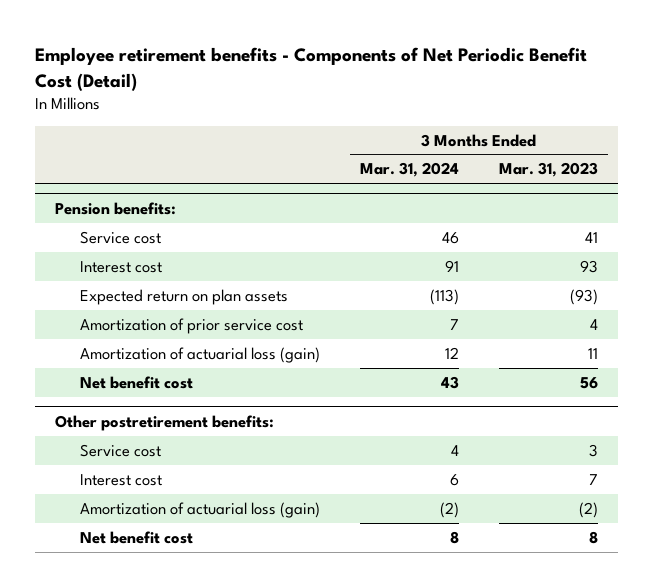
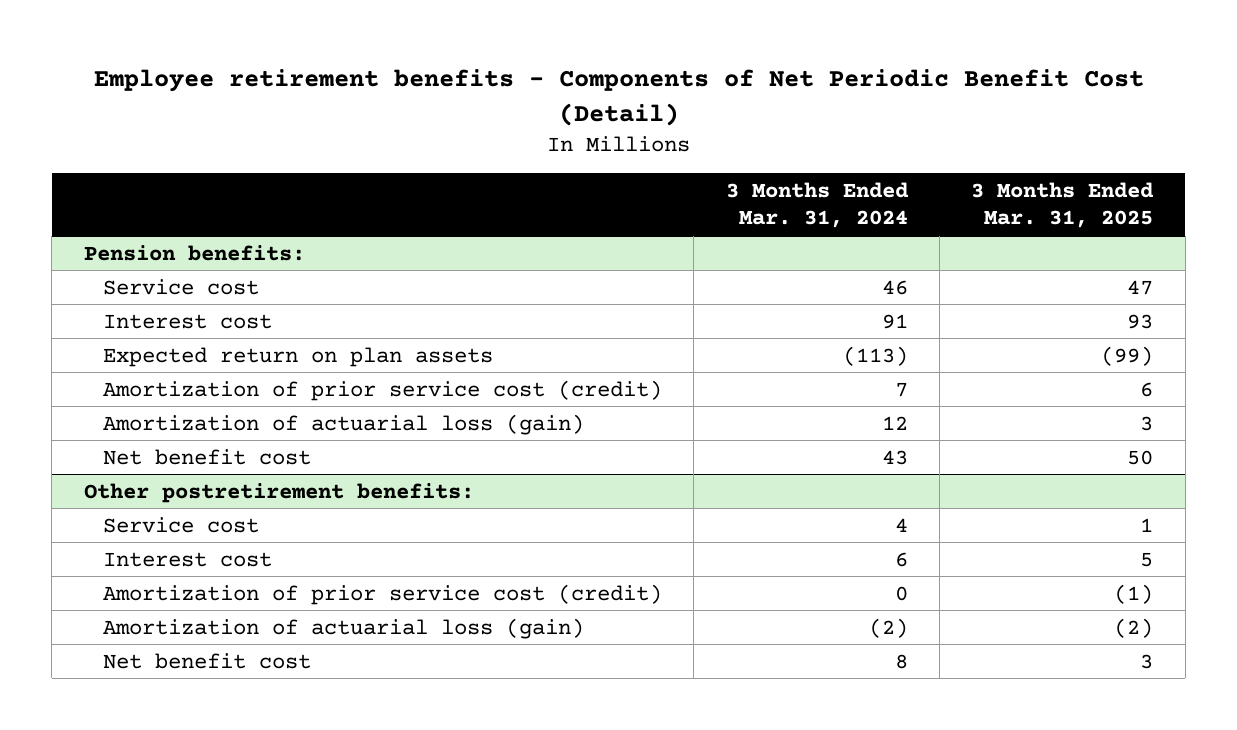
- | 3 Months Ended Mar. 31, 2024 | 3 Months Ended Mar. 31, 2023
+ | 3 Months Ended Mar. 31, 2024 | 3 Months Ended Mar. 31, 2025
@ Pension benefits:
- Amortization of prior service cost | 7 | 4
+ Amortization of prior service cost (credit) | 7 | 6
@ Other postretirement benefits:
+ Amortization of prior service cost (credit) | 0 | (1)

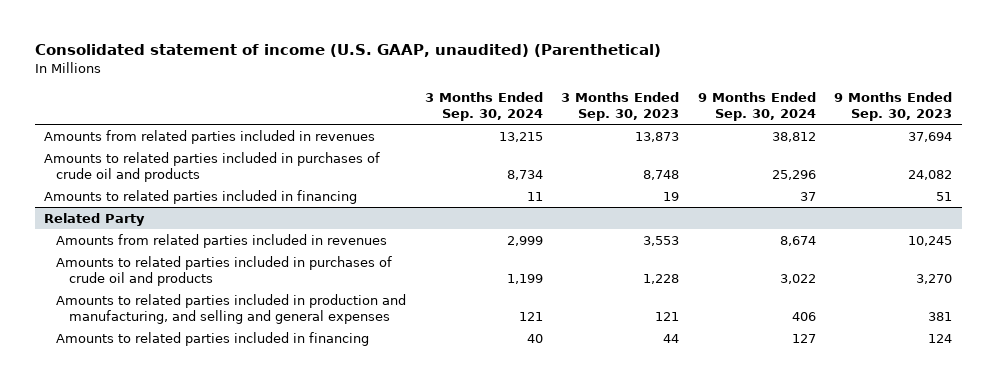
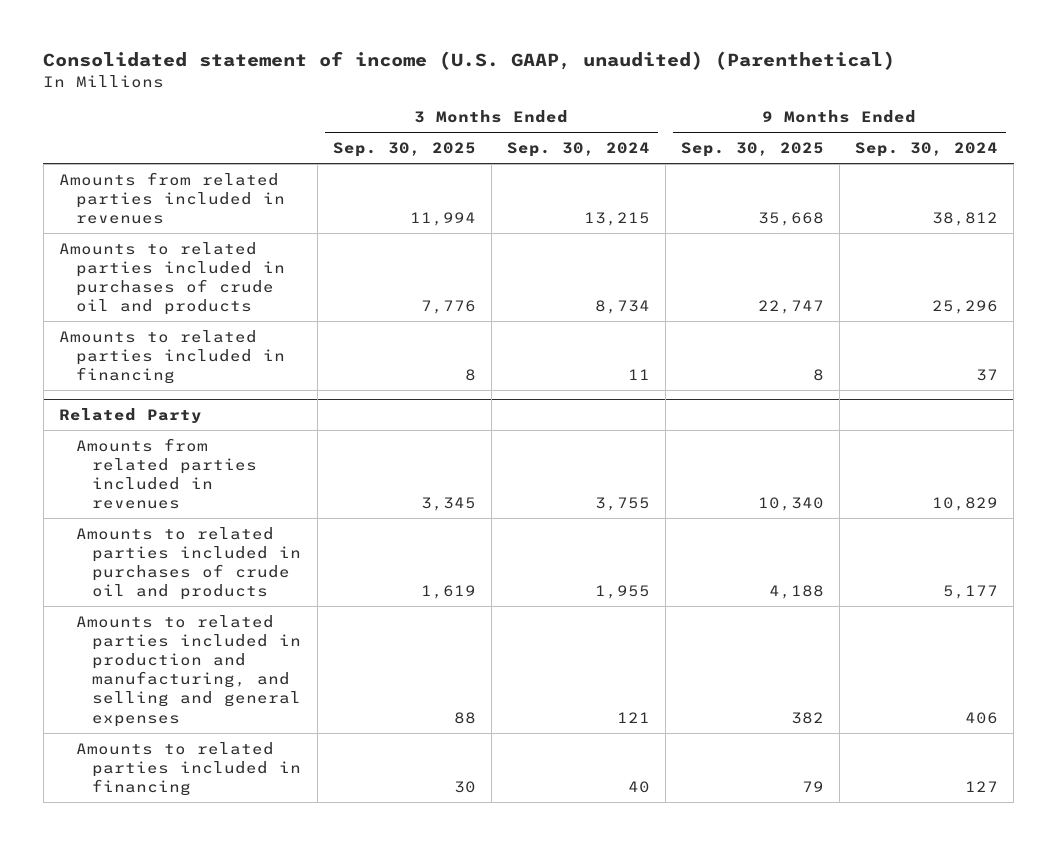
- | 3 Months Ended Sep. 30, 2024 | 3 Months Ended Sep. 30, 2023 | 9 Months Ended Sep. 30, 2024 | 9 Months Ended Sep. 30, 2023
+ | 3 Months Ended Sep. 30, 2025 | 3 Months Ended Sep. 30, 2024 | 9 Months Ended Sep. 30, 2025 | 9 Months Ended Sep. 30, 2024
@ Related Party
- Amounts from related parties included in revenues | 2,999 | 3,553 | 8,674 | 10,245
- Amounts to related parties included in purchases of crude oil and products | 1,199 | 1,228 | 3,022 | 3,270
+ Amounts from related parties included in revenues | 3,345 | 3,755 | 10,340 | 10,829
+ Amounts to related parties included in purchases of crude oil and products | 1,619 | 1,955 | 4,188 | 5,177

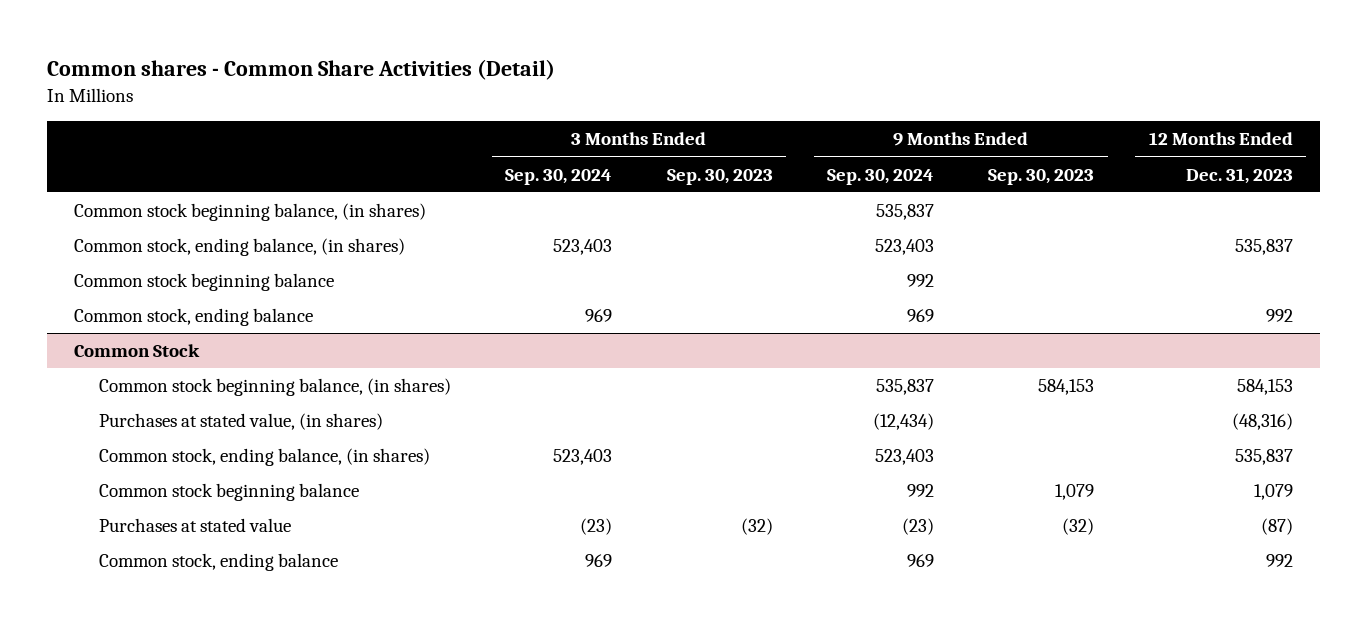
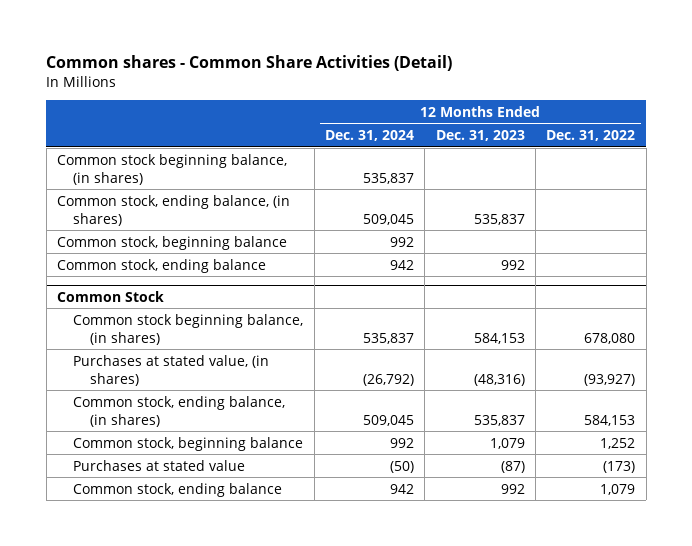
- | 3 Months Ended Sep. 30, 2024 | 3 Months Ended Sep. 30, 2023 | 9 Months Ended Sep. 30, 2024 | 9 Months Ended Sep. 30, 2023 | 12 Months Ended Dec. 31, 2023
+ | 12 Months Ended Dec. 31, 2024 | 12 Months Ended Dec. 31, 2023 | 12 Months Ended Dec. 31, 2022
- Common stock beginning balance | | | 992 | |
+ Common stock, beginning balance | 992 | |
@ Common Stock
- Common stock beginning balance | | | 992 | 1,079 | 1,079
+ Common stock, beginning balance | 992 | 1,079 | 1,252

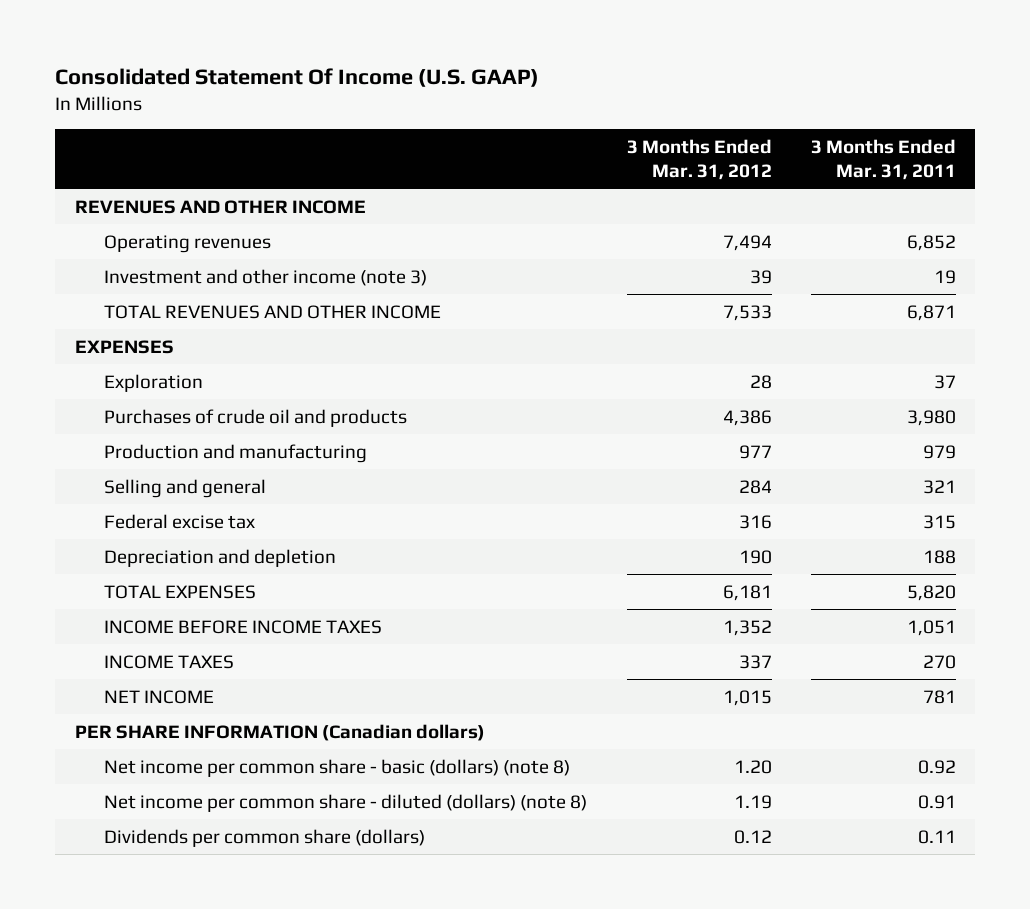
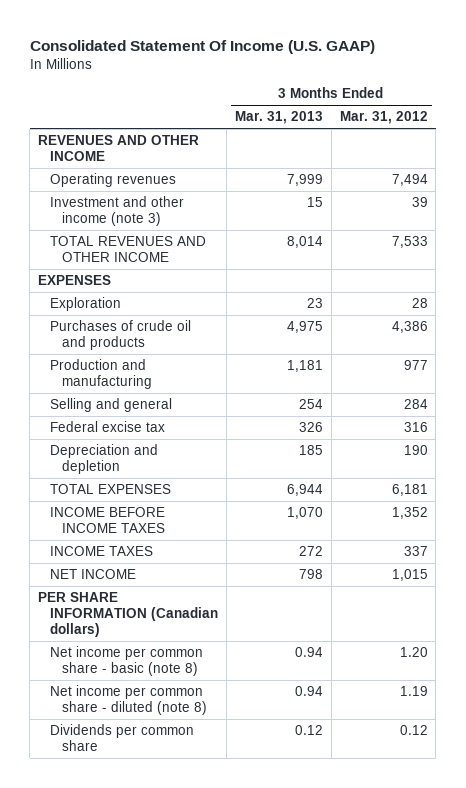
- | 3 Months Ended Mar. 31, 2012 | 3 Months Ended Mar. 31, 2011
+ | 3 Months Ended Mar. 31, 2013 | 3 Months Ended Mar. 31, 2012
- Net income per common share - basic (dollars) (note 8) | 1.20 | 0.92
- Net income per common share - diluted (dollars) (note 8) | 1.19 | 0.91
- Dividends per common share (dollars) | 0.12 | 0.11
+ Net income per common share - basic (note 8) | 0.94 | 1.20
+ Net income per common share - diluted (note 8) | 0.94 | 1.19
+ Dividends per common share | 0.12 | 0.12

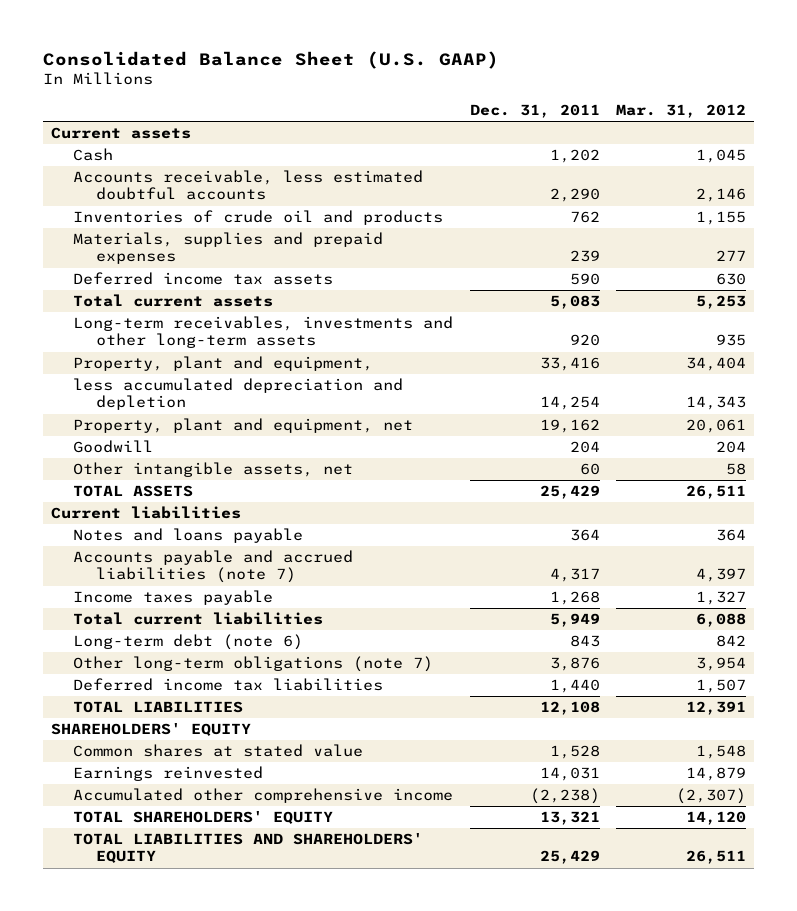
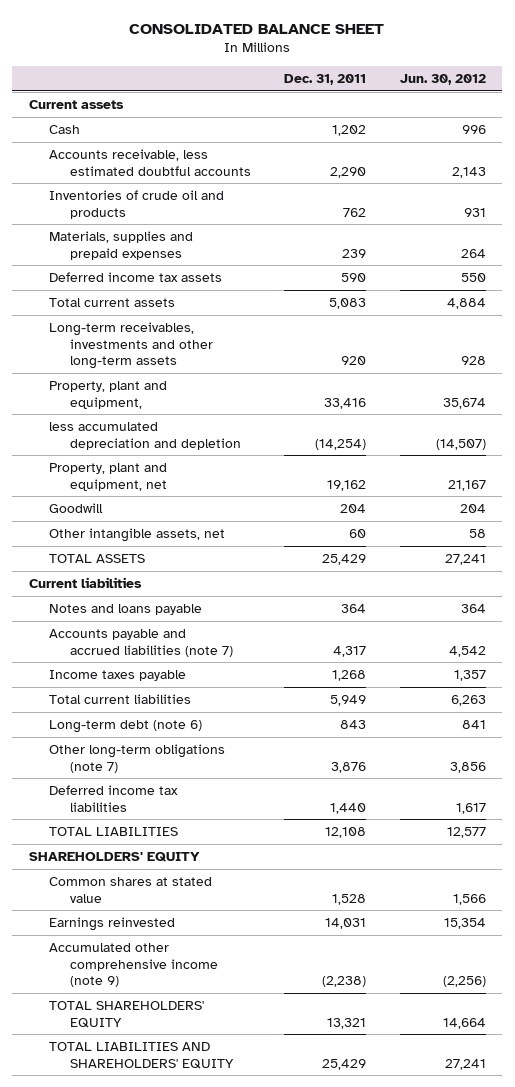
- Consolidated Balance Sheet (U.S. GAAP)
+ CONSOLIDATED BALANCE SHEET
- | Dec. 31, 2011 | Mar. 31, 2012
+ | Dec. 31, 2011 | Jun. 30, 2012
- less accumulated depreciation and depletion | 14,254 | 14,343
+ less accumulated depreciation and depletion | (14,254) | (14,507)
- Accumulated other comprehensive income | (2,238) | (2,307)
+ Accumulated other comprehensive income (note 9) | (2,238) | (2,256)

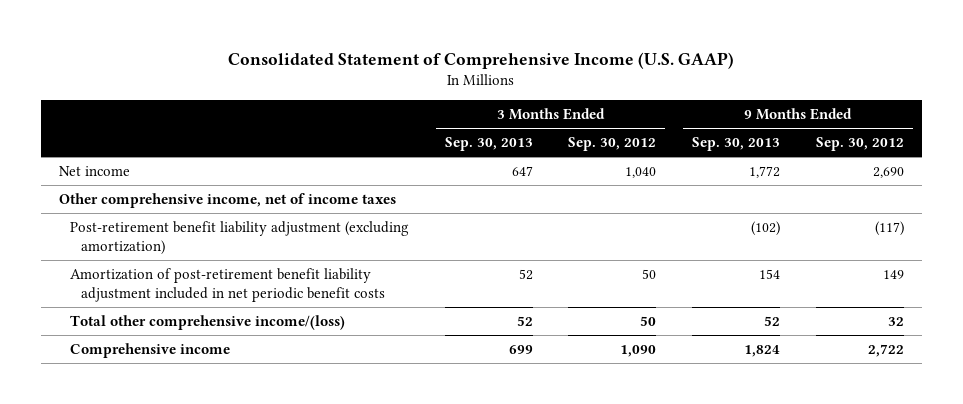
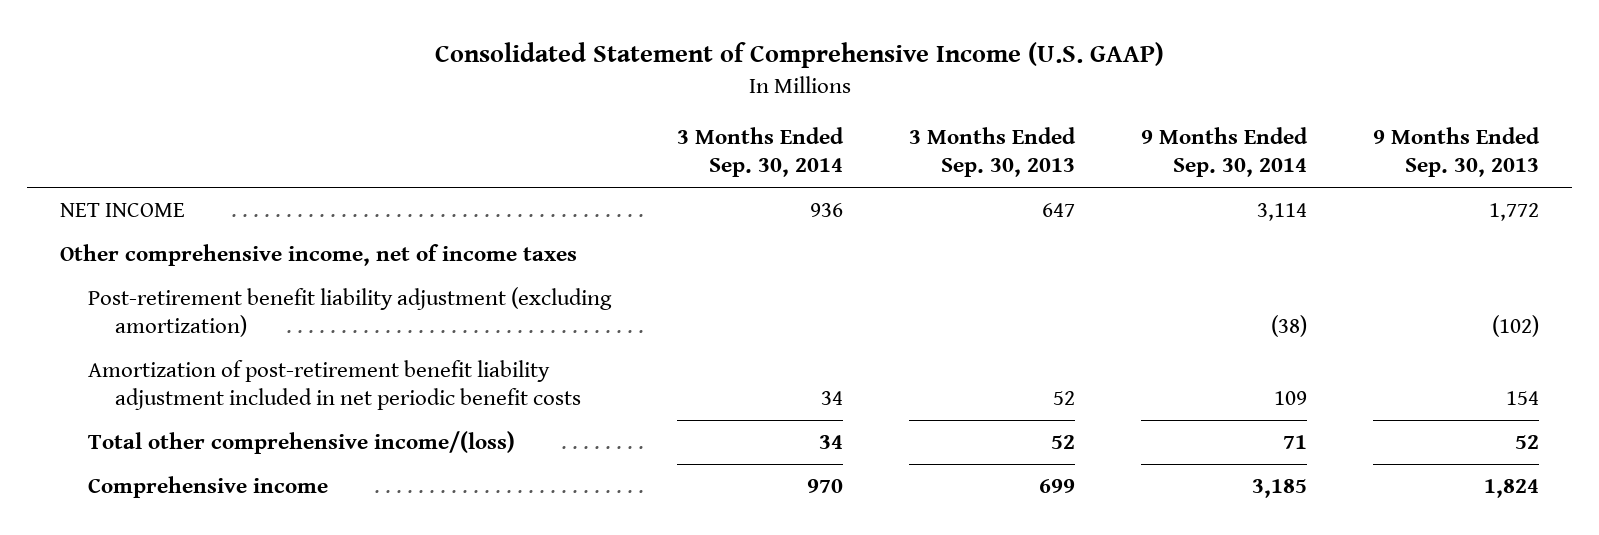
- | 3 Months Ended Sep. 30, 2013 | 3 Months Ended Sep. 30, 2012 | 9 Months Ended Sep. 30, 2013 | 9 Months Ended Sep. 30, 2012
+ | 3 Months Ended Sep. 30, 2014 | 3 Months Ended Sep. 30, 2013 | 9 Months Ended Sep. 30, 2014 | 9 Months Ended Sep. 30, 2013
- Net income | 647 | 1,040 | 1,772 | 2,690
+ NET INCOME | 936 | 647 | 3,114 | 1,772

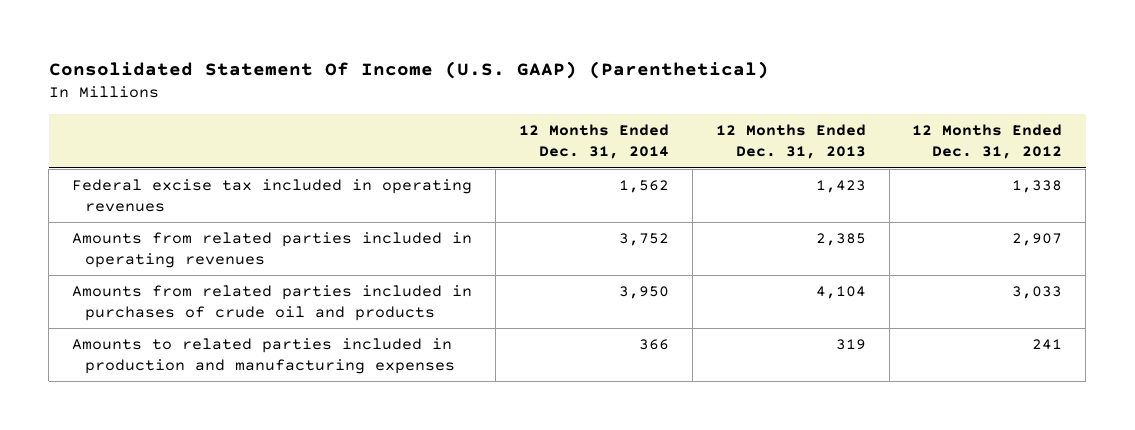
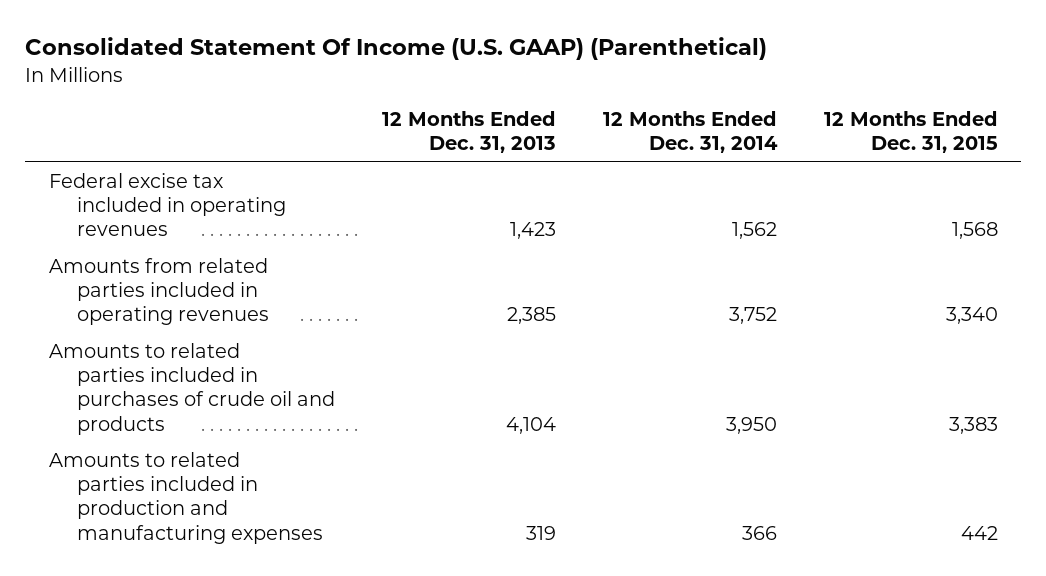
- | 12 Months Ended Dec. 31, 2014 | 12 Months Ended Dec. 31, 2013 | 12 Months Ended Dec. 31, 2012
+ | 12 Months Ended Dec. 31, 2013 | 12 Months Ended Dec. 31, 2014 | 12 Months Ended Dec. 31, 2015
- Amounts from related parties included in purchases of crude oil and products | 3,950 | 4,104 | 3,033
+ Amounts to related parties included in purchases of crude oil and products | 4,104 | 3,950 | 3,383

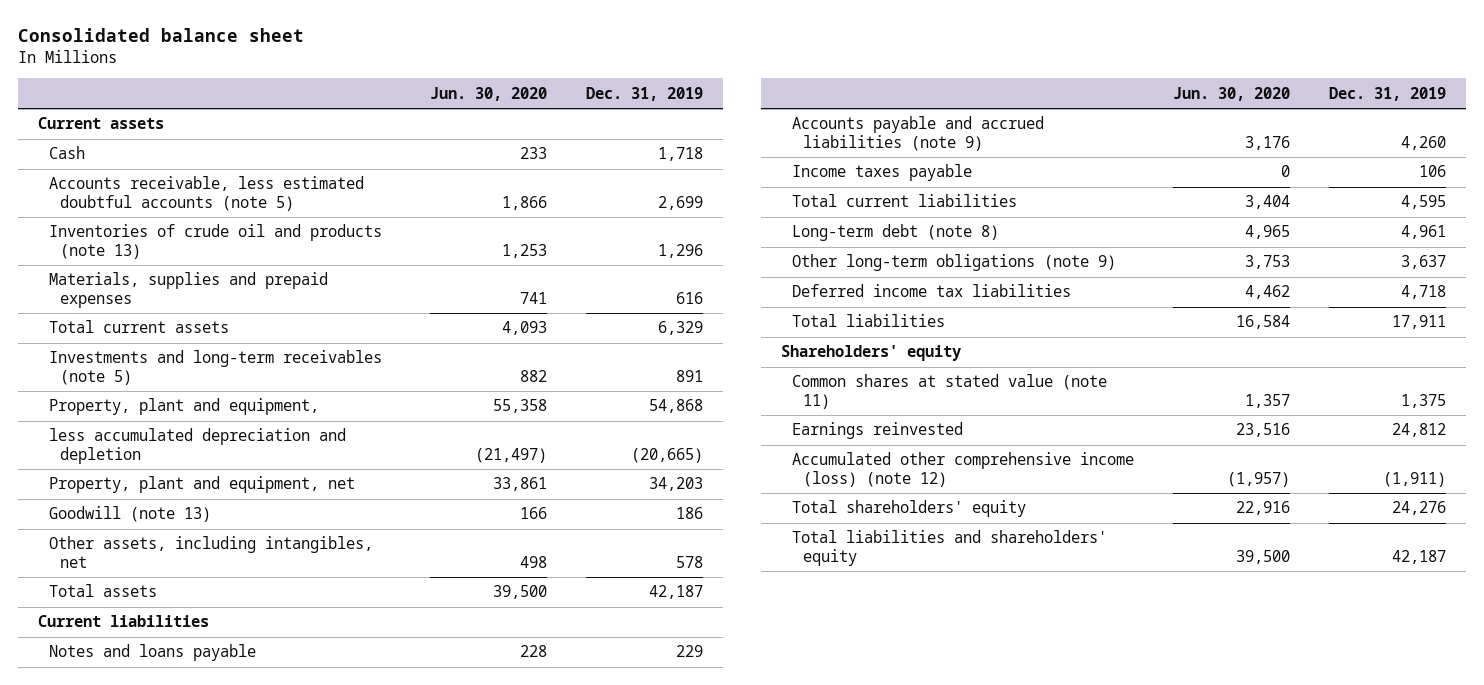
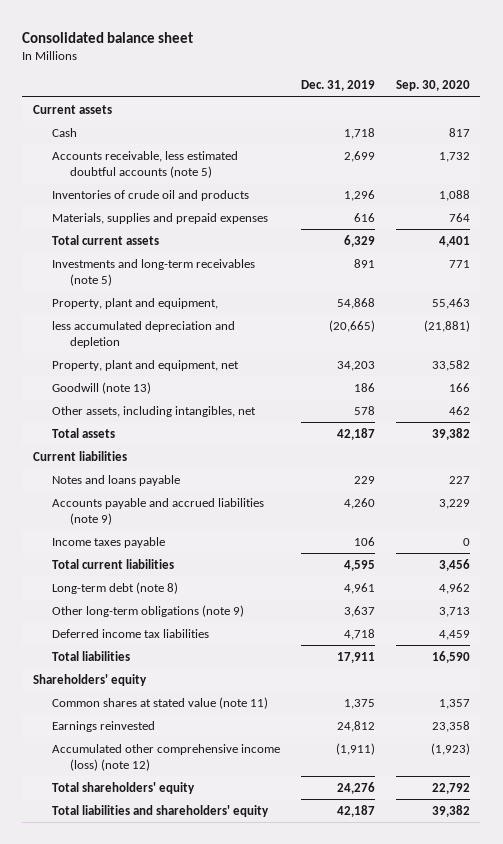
- | Jun. 30, 2020 | Dec. 31, 2019
+ | Dec. 31, 2019 | Sep. 30, 2020
- Inventories of crude oil and products (note 13) | 1,253 | 1,296
+ Inventories of crude oil and products | 1,296 | 1,088

